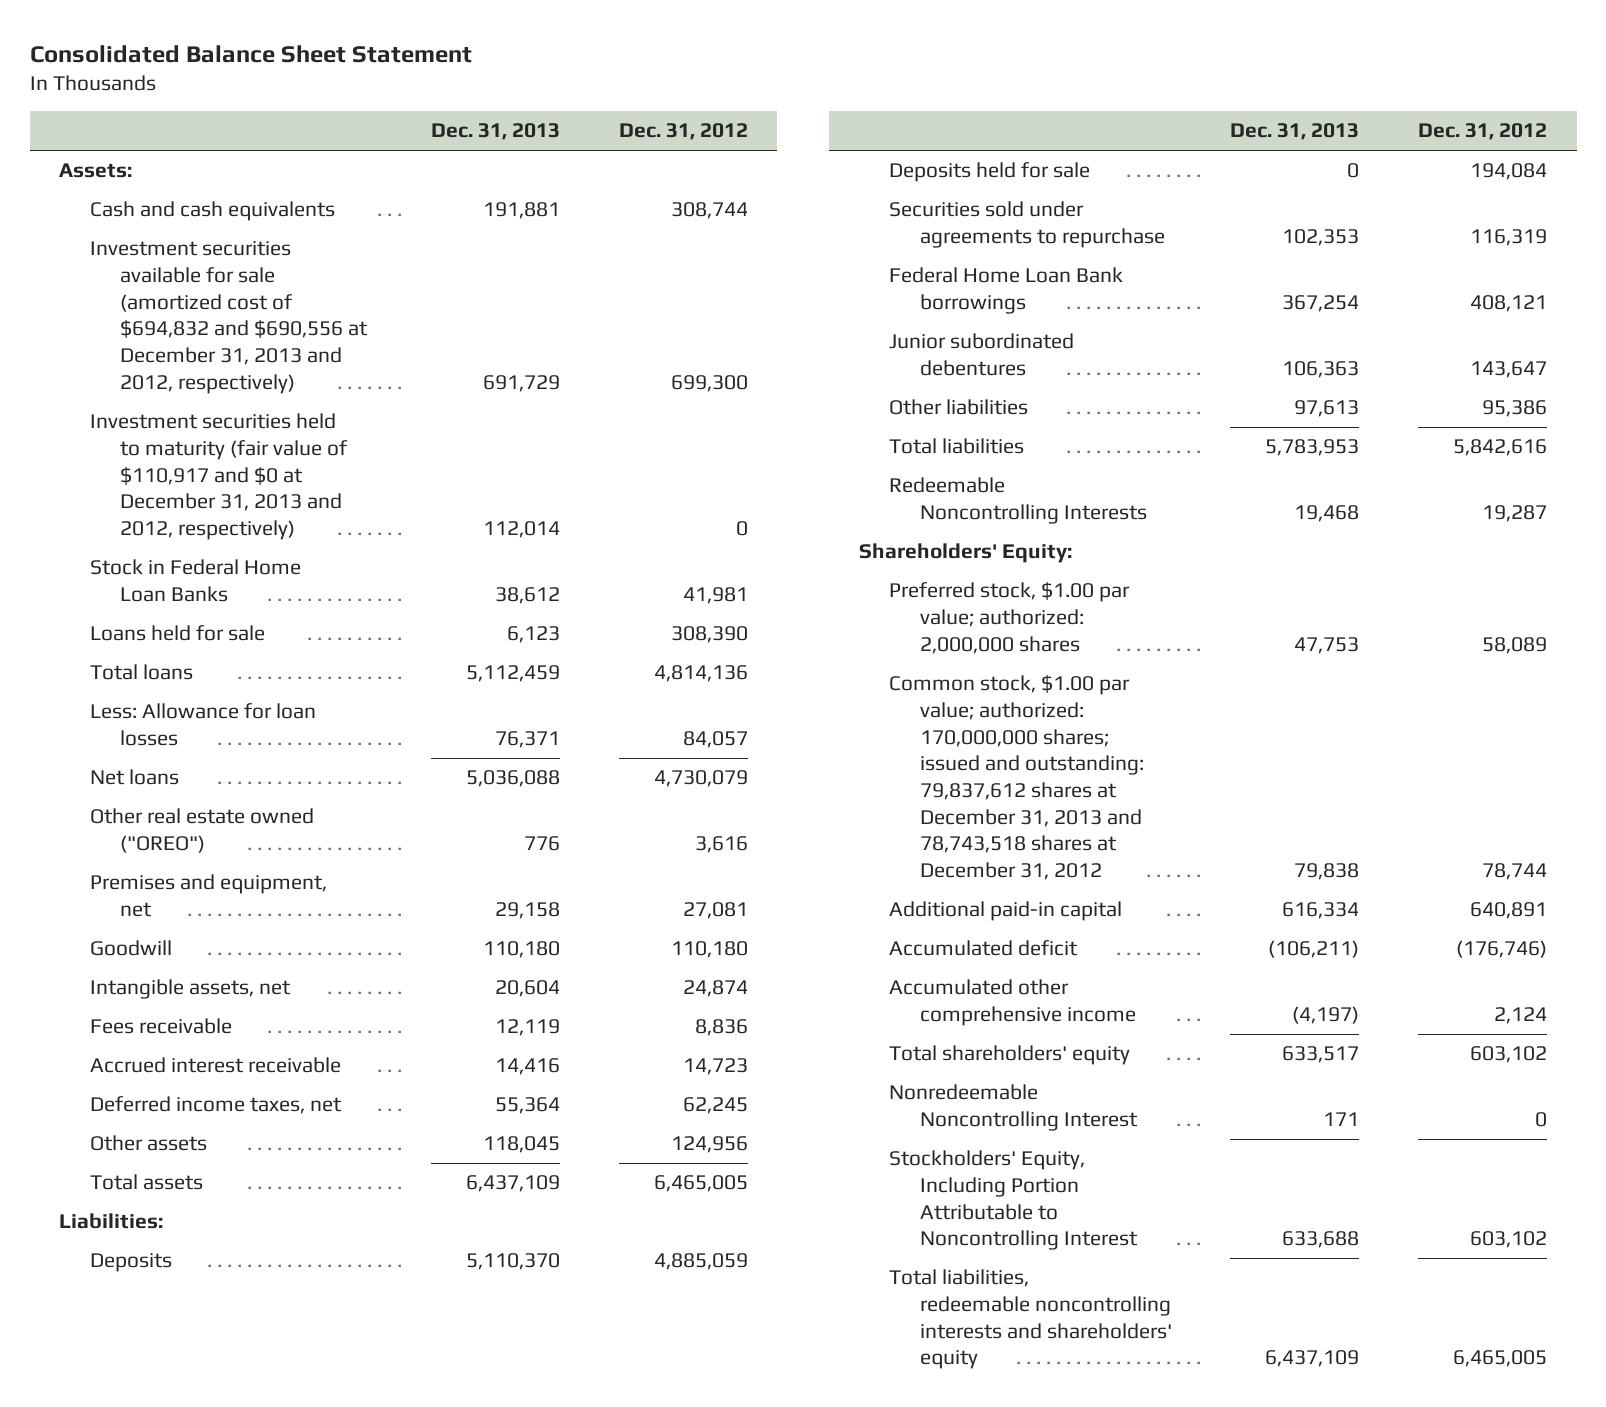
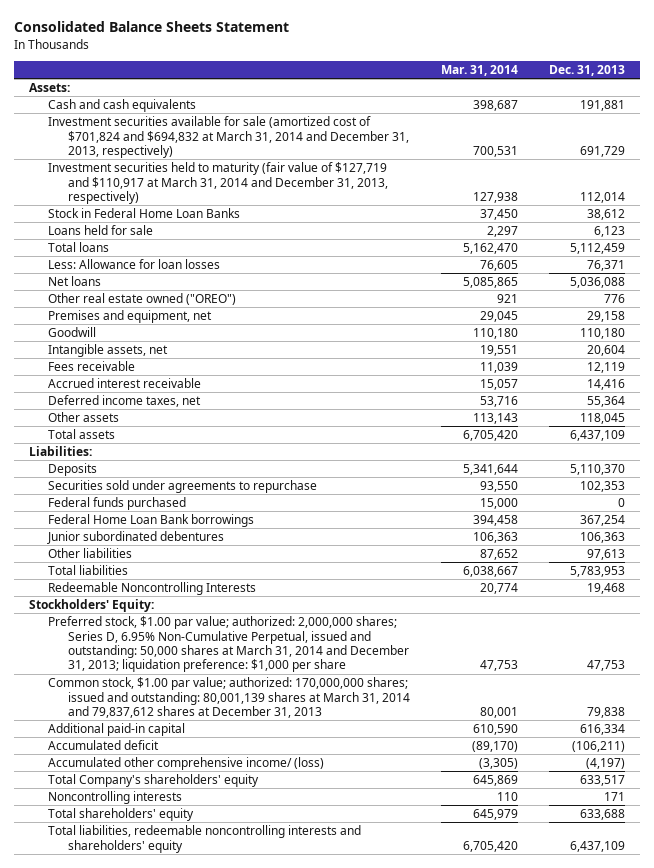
- Consolidated Balance Sheet Statement
+ Consolidated Balance Sheets Statement
- | Dec. 31, 2013 | Dec. 31, 2012
+ | Mar. 31, 2014 | Dec. 31, 2013
- Investment securities available for sale (amortized cost of $694,832 and $690,556 at December 31, 2013 and 2012, respectively) | 691,729 | 699,300
- Investment securities held to maturity (fair value of $110,917 and $0 at December 31, 2013 and 2012, respectively) | 112,014 | 0
+ Investment securities available for sale (amortized cost of $701,824 and $694,832 at March 31, 2014 and December 31, 2013, respectively) | 700,531 | 691,729
+ Investment securities held to maturity (fair value of $127,719 and $110,917 at March 31, 2014 and December 31, 2013, respectively) | 127,938 | 112,014
- Deposits held for sale | 0 | 194,084
+ Federal funds purchased | 15,000 | 0
- Shareholders' Equity:
- Preferred stock, $1.00 par value; authorized: 2,000,000 shares | 47,753 | 58,089
- Common stock, $1.00 par value; authorized: 170,000,000 shares; issued and outstanding: 79,837,612 shares at December 31, 2013 and 78,743,518 shares at December 31, 2012 | 79,838 | 78,744
+ Stockholders' Equity:
+ Preferred stock, $1.00 par value; authorized: 2,000,000 shares; Series D, 6.95% Non-Cumulative Perpetual, issued and outstanding: 50,000 shares at March 31, 2014 and December 31, 2013; liquidation preference: $1,000 per share | 47,753 | 47,753
+ Common stock, $1.00 par value; authorized: 170,000,000 shares; issued and outstanding: 80,001,139 shares at March 31, 2014 and 79,837,612 shares at December 31, 2013 | 80,001 | 79,838
- Accumulated other comprehensive income | (4,197) | 2,124
- Total shareholders' equity | 633,517 | 603,102
- Nonredeemable Noncontrolling Interest | 171 | 0
- Stockholders' Equity, Including Portion Attributable to Noncontrolling Interest | 633,688 | 603,102
+ Accumulated other comprehensive income/ (loss) | (3,305) | (4,197)
+ Total Company's shareholders' equity | 645,869 | 633,517
+ Noncontrolling interests | 110 | 171
+ Total shareholders' equity | 645,979 | 633,688

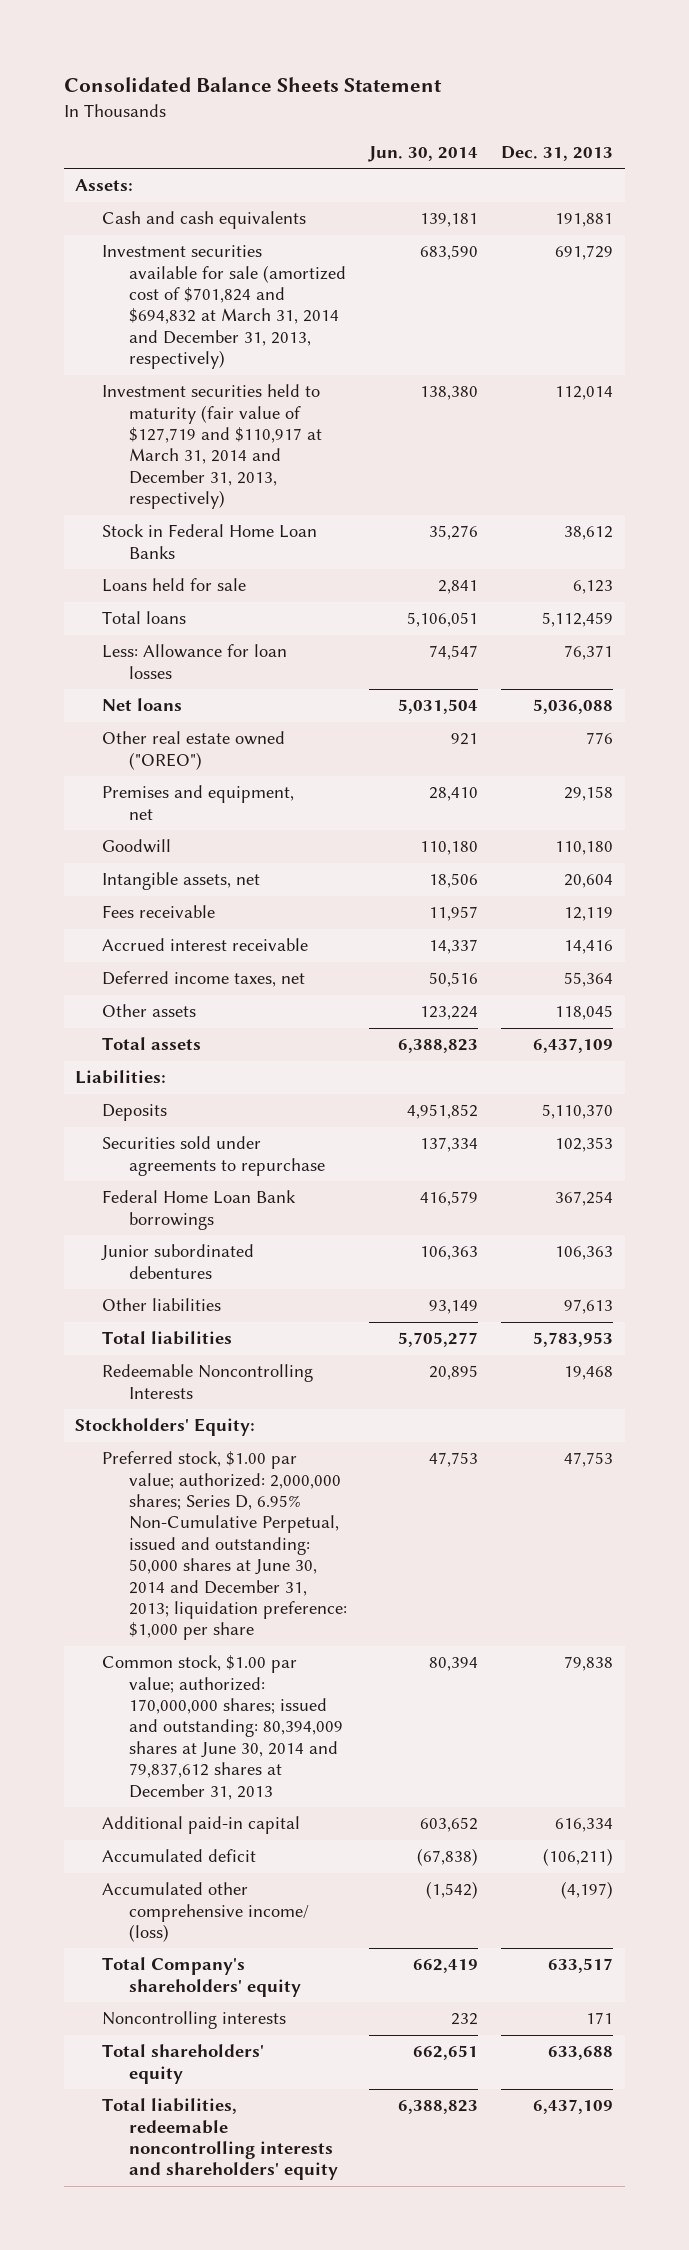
- | Mar. 31, 2014 | Dec. 31, 2013
+ | Jun. 30, 2014 | Dec. 31, 2013
- Federal funds purchased | 15,000 | 0
- Preferred stock, $1.00 par value; authorized: 2,000,000 shares; Series D, 6.95% Non-Cumulative Perpetual, issued and outstanding: 50,000 shares at March 31, 2014 and December 31, 2013; liquidation preference: $1,000 per share | 47,753 | 47,753
- Common stock, $1.00 par value; authorized: 170,000,000 shares; issued and outstanding: 80,001,139 shares at March 31, 2014 and 79,837,612 shares at December 31, 2013 | 80,001 | 79,838
+ Preferred stock, $1.00 par value; authorized: 2,000,000 shares; Series D, 6.95% Non-Cumulative Perpetual, issued and outstanding: 50,000 shares at June 30, 2014 and December 31, 2013; liquidation preference: $1,000 per share | 47,753 | 47,753
+ Common stock, $1.00 par value; authorized: 170,000,000 shares; issued and outstanding: 80,394,009 shares at June 30, 2014 and 79,837,612 shares at December 31, 2013 | 80,394 | 79,838

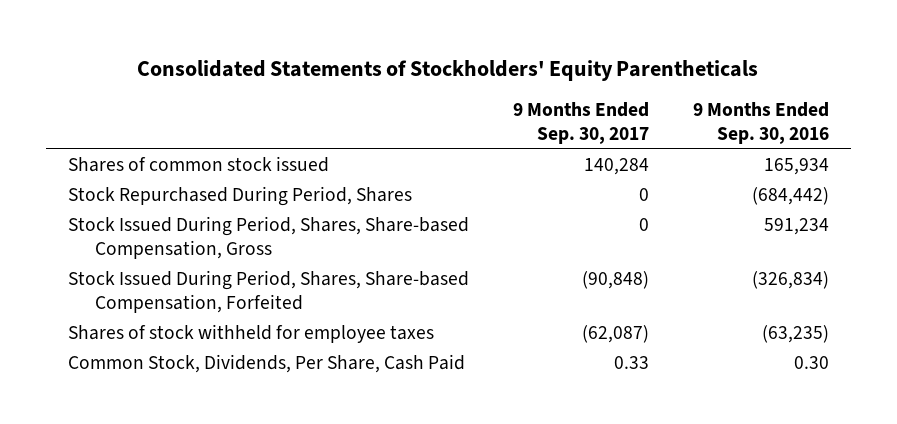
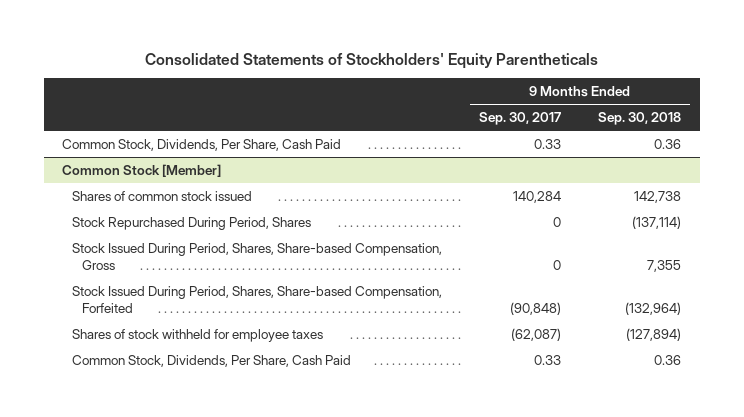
- | 9 Months Ended Sep. 30, 2017 | 9 Months Ended Sep. 30, 2016
+ | 9 Months Ended Sep. 30, 2017 | 9 Months Ended Sep. 30, 2018
+ Common Stock, Dividends, Per Share, Cash Paid | 0.33 | 0.36
+ Common Stock [Member]

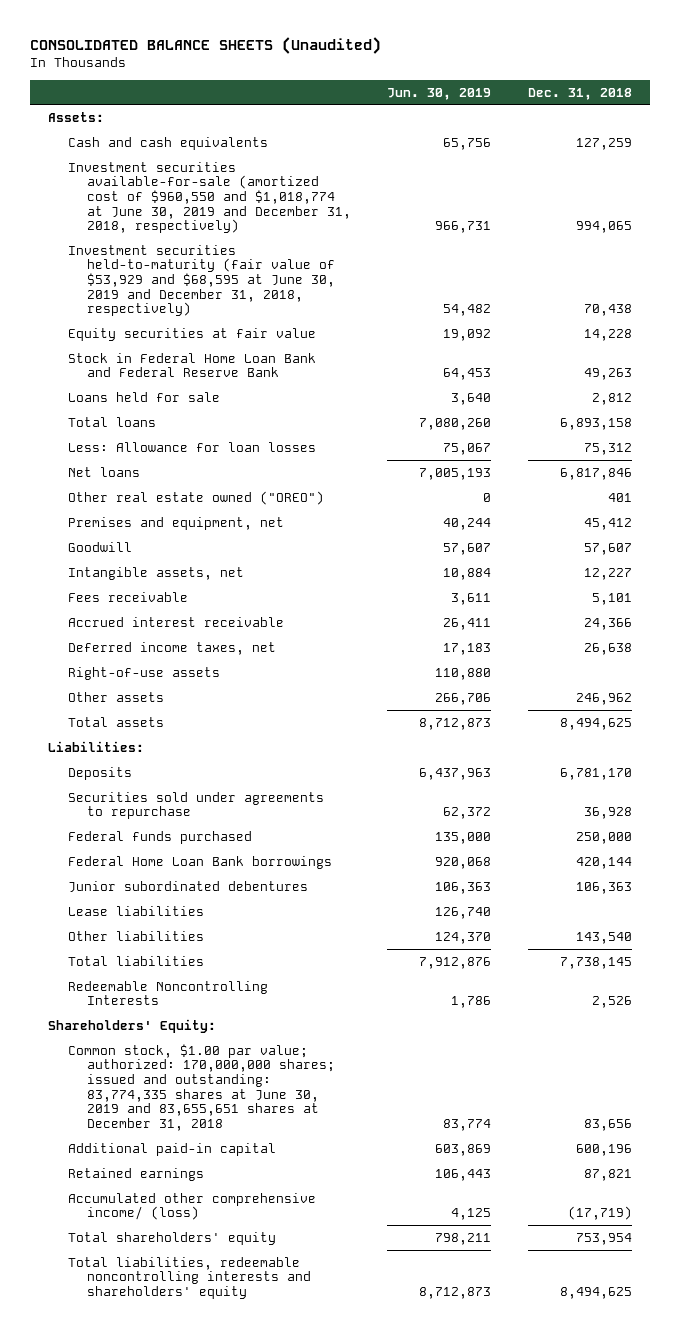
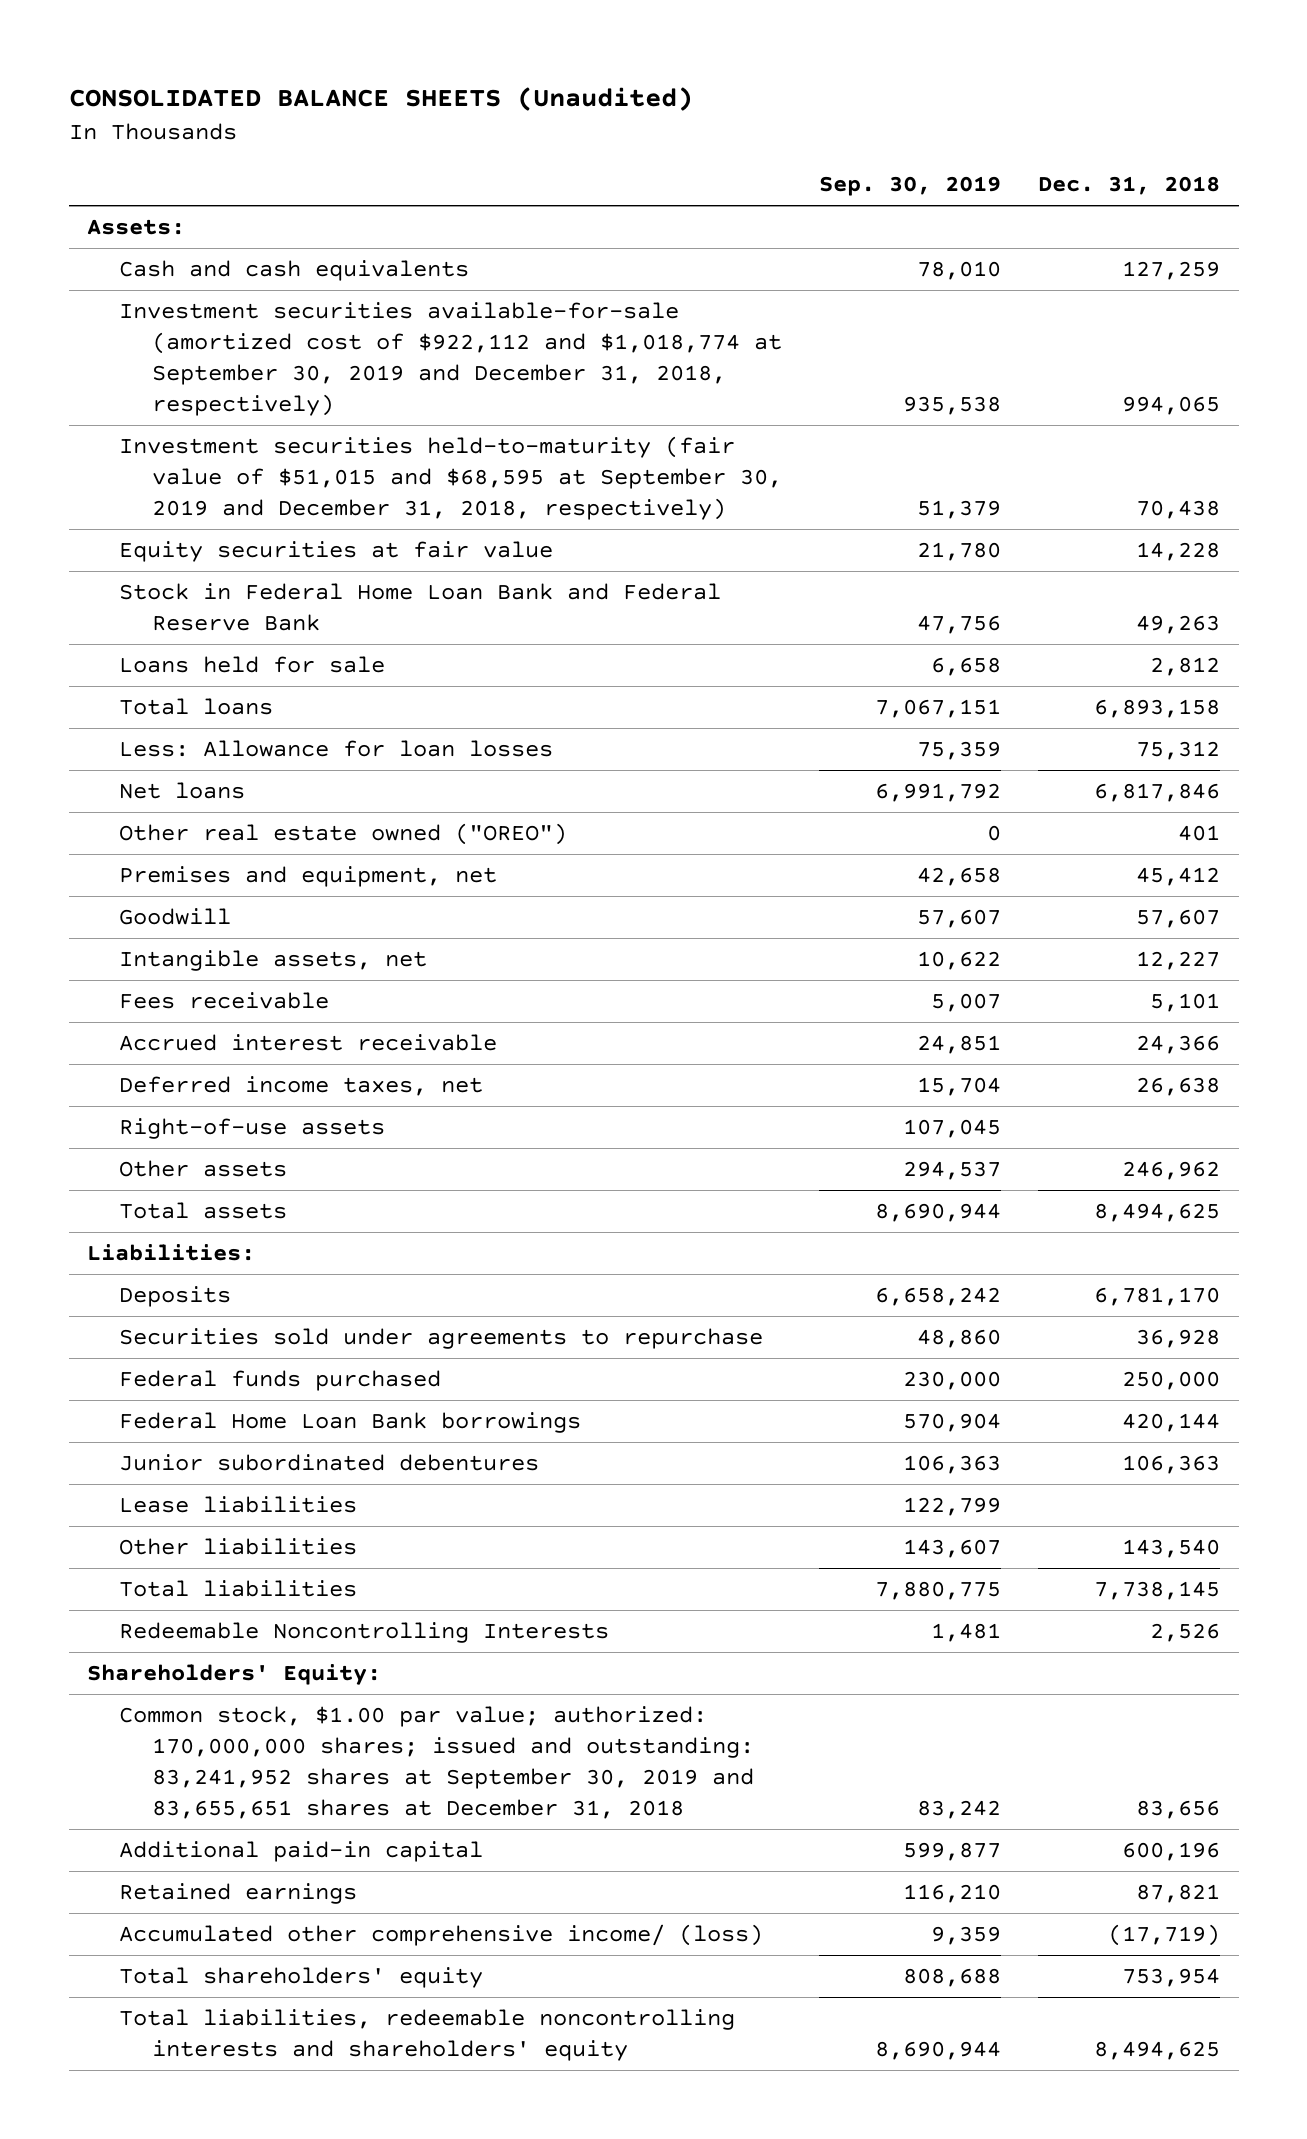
- | Jun. 30, 2019 | Dec. 31, 2018
+ | Sep. 30, 2019 | Dec. 31, 2018
- Investment securities available-for-sale (amortized cost of $960,550 and $1,018,774 at June 30, 2019 and December 31, 2018, respectively) | 966,731 | 994,065
- Investment securities held-to-maturity (fair value of $53,929 and $68,595 at June 30, 2019 and December 31, 2018, respectively) | 54,482 | 70,438
+ Investment securities available-for-sale (amortized cost of $922,112 and $1,018,774 at September 30, 2019 and December 31, 2018, respectively) | 935,538 | 994,065
+ Investment securities held-to-maturity (fair value of $51,015 and $68,595 at September 30, 2019 and December 31, 2018, respectively) | 51,379 | 70,438
- Common stock, $1.00 par value; authorized: 170,000,000 shares; issued and outstanding: 83,774,335 shares at June 30, 2019 and 83,655,651 shares at December 31, 2018 | 83,774 | 83,656
+ Common stock, $1.00 par value; authorized: 170,000,000 shares; issued and outstanding: 83,241,952 shares at September 30, 2019 and 83,655,651 shares at December 31, 2018 | 83,242 | 83,656

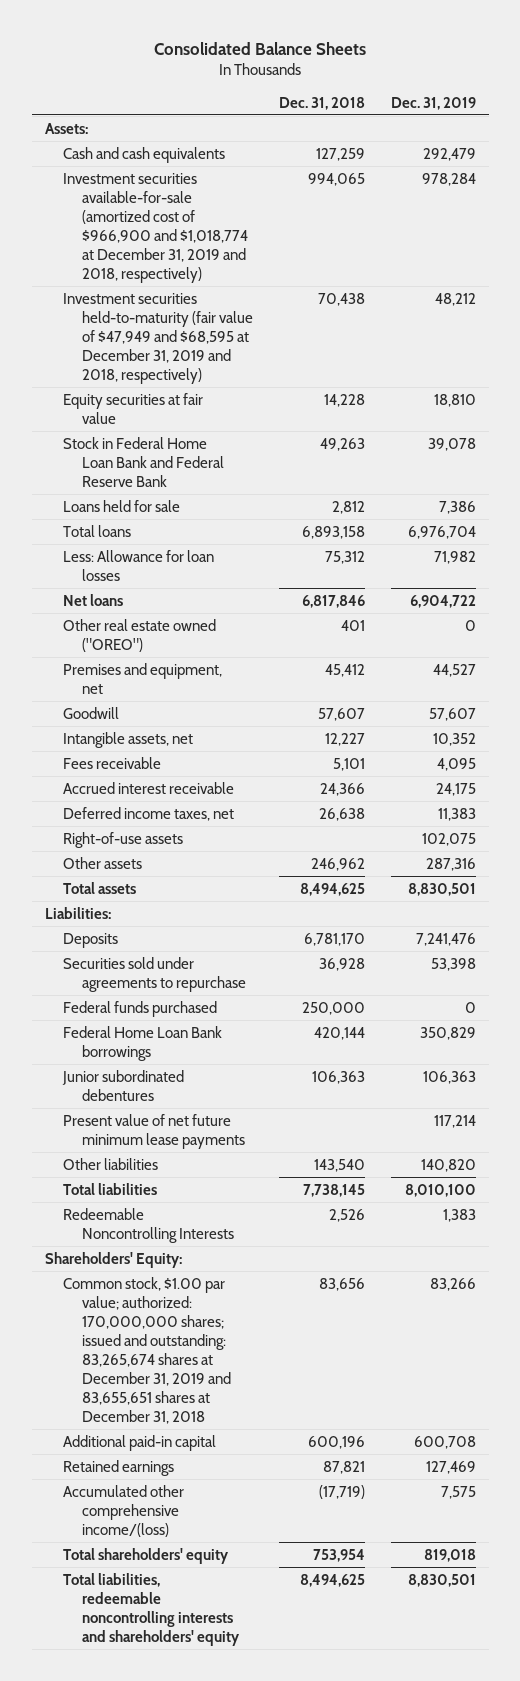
- CONSOLIDATED BALANCE SHEETS (Unaudited)
+ Consolidated Balance Sheets
- | Sep. 30, 2019 | Dec. 31, 2018
+ | Dec. 31, 2018 | Dec. 31, 2019
- Investment securities available-for-sale (amortized cost of $922,112 and $1,018,774 at September 30, 2019 and December 31, 2018, respectively) | 935,538 | 994,065
- Investment securities held-to-maturity (fair value of $51,015 and $68,595 at September 30, 2019 and December 31, 2018, respectively) | 51,379 | 70,438
+ Investment securities available-for-sale (amortized cost of $966,900 and $1,018,774 at December 31, 2019 and 2018, respectively) | 994,065 | 978,284
+ Investment securities held-to-maturity (fair value of $47,949 and $68,595 at December 31, 2019 and 2018, respectively) | 70,438 | 48,212
- Lease liabilities | 122,799 |
+ Present value of net future minimum lease payments | | 117,214
- Common stock, $1.00 par value; authorized: 170,000,000 shares; issued and outstanding: 83,241,952 shares at September 30, 2019 and 83,655,651 shares at December 31, 2018 | 83,242 | 83,656
+ Common stock, $1.00 par value; authorized: 170,000,000 shares; issued and outstanding: 83,265,674 shares at December 31, 2019 and 83,655,651 shares at December 31, 2018 | 83,656 | 83,266
- Accumulated other comprehensive income/ (loss) | 9,359 | (17,719)
+ Accumulated other comprehensive income/(loss) | (17,719) | 7,575

